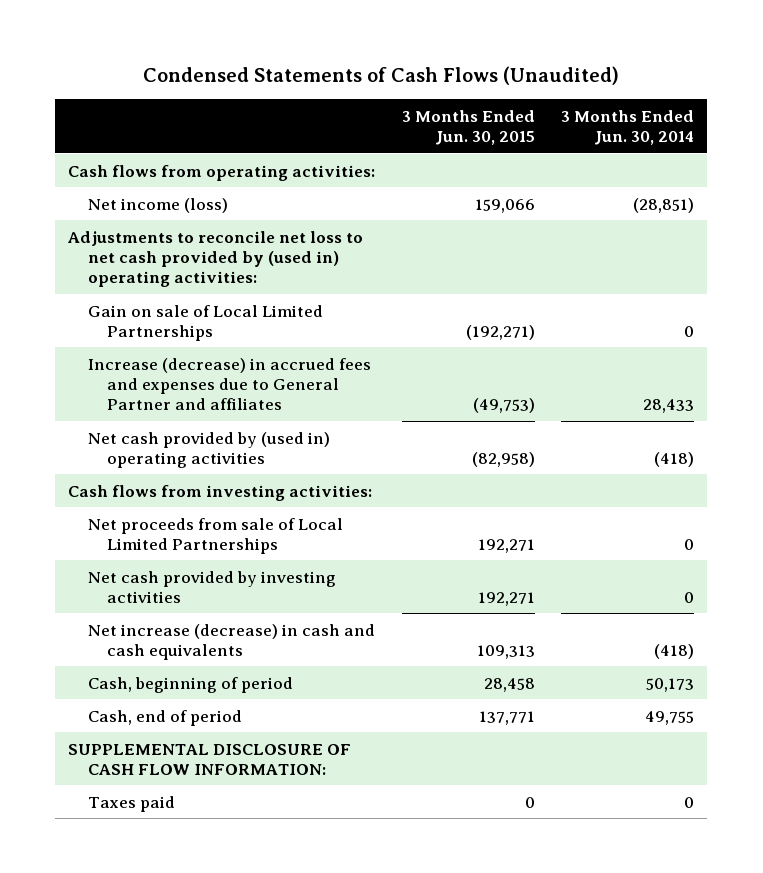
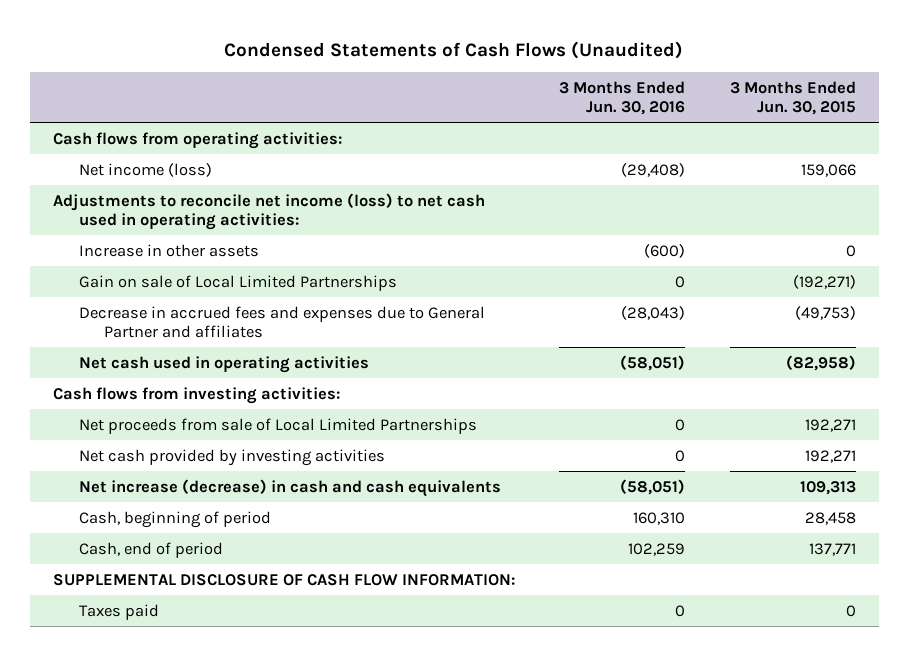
- | 3 Months Ended Jun. 30, 2015 | 3 Months Ended Jun. 30, 2014
+ | 3 Months Ended Jun. 30, 2016 | 3 Months Ended Jun. 30, 2015
- Adjustments to reconcile net loss to net cash provided by (used in) operating activities:
+ Adjustments to reconcile net income (loss) to net cash used in operating activities:
+ Increase in other assets | (600) | 0
- Increase (decrease) in accrued fees and expenses due to General Partner and affiliates | (49,753) | 28,433
- Net cash provided by (used in) operating activities | (82,958) | (418)
+ Decrease in accrued fees and expenses due to General Partner and affiliates | (28,043) | (49,753)
+ Net cash used in operating activities | (58,051) | (82,958)

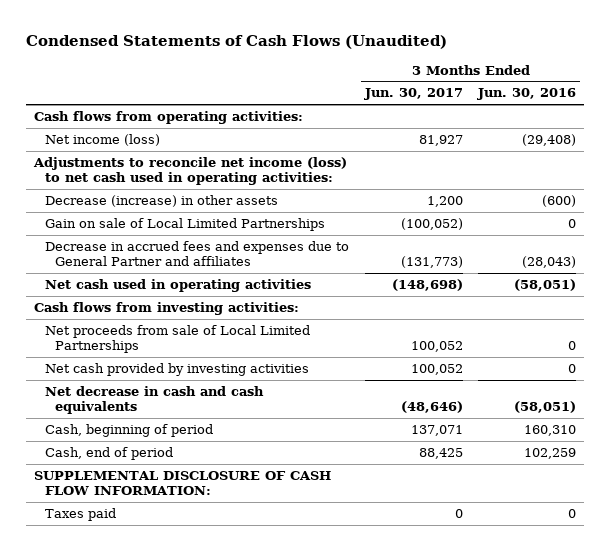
- | 3 Months Ended Jun. 30, 2016 | 3 Months Ended Jun. 30, 2015
+ | 3 Months Ended Jun. 30, 2017 | 3 Months Ended Jun. 30, 2016
- Increase in other assets | (600) | 0
+ Decrease (increase) in other assets | 1,200 | (600)
- Net increase (decrease) in cash and cash equivalents | (58,051) | 109,313
+ Net decrease in cash and cash equivalents | (48,646) | (58,051)

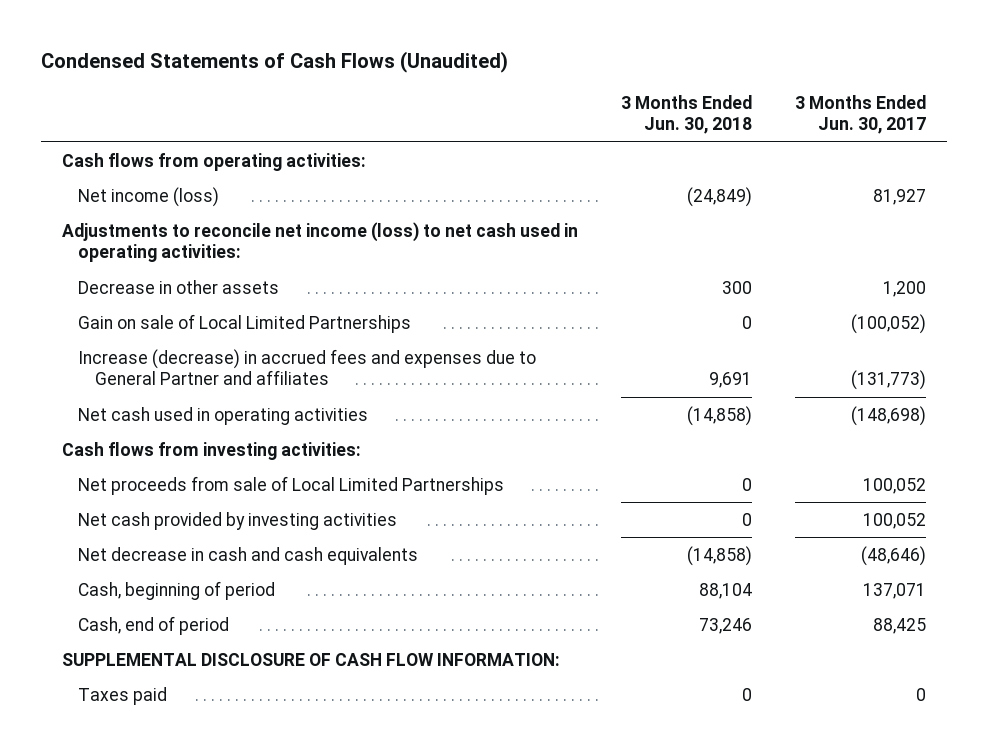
- | 3 Months Ended Jun. 30, 2017 | 3 Months Ended Jun. 30, 2016
+ | 3 Months Ended Jun. 30, 2018 | 3 Months Ended Jun. 30, 2017
- Decrease (increase) in other assets | 1,200 | (600)
+ Decrease in other assets | 300 | 1,200
- Decrease in accrued fees and expenses due to General Partner and affiliates | (131,773) | (28,043)
+ Increase (decrease) in accrued fees and expenses due to General Partner and affiliates | 9,691 | (131,773)

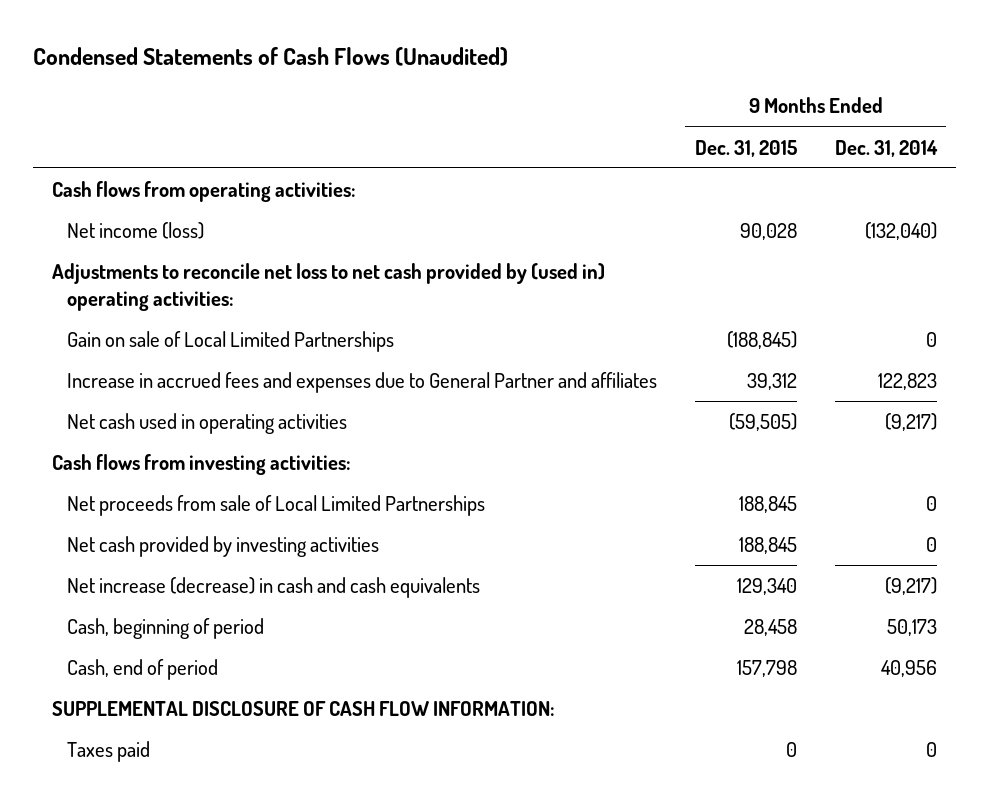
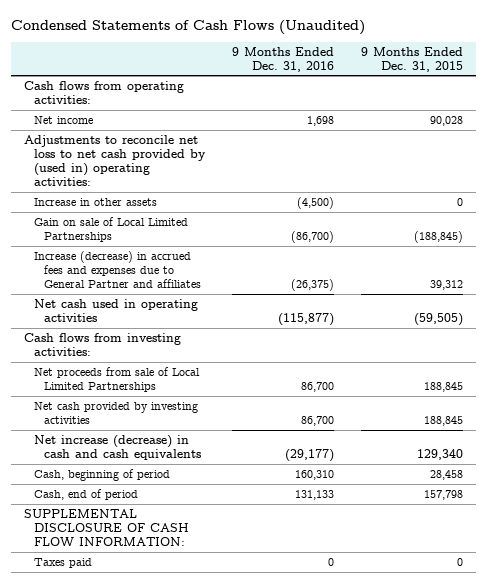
- | 9 Months Ended Dec. 31, 2015 | 9 Months Ended Dec. 31, 2014
+ | 9 Months Ended Dec. 31, 2016 | 9 Months Ended Dec. 31, 2015
- Net income (loss) | 90,028 | (132,040)
+ Net income | 1,698 | 90,028
+ Increase in other assets | (4,500) | 0
- Increase in accrued fees and expenses due to General Partner and affiliates | 39,312 | 122,823
+ Increase (decrease) in accrued fees and expenses due to General Partner and affiliates | (26,375) | 39,312

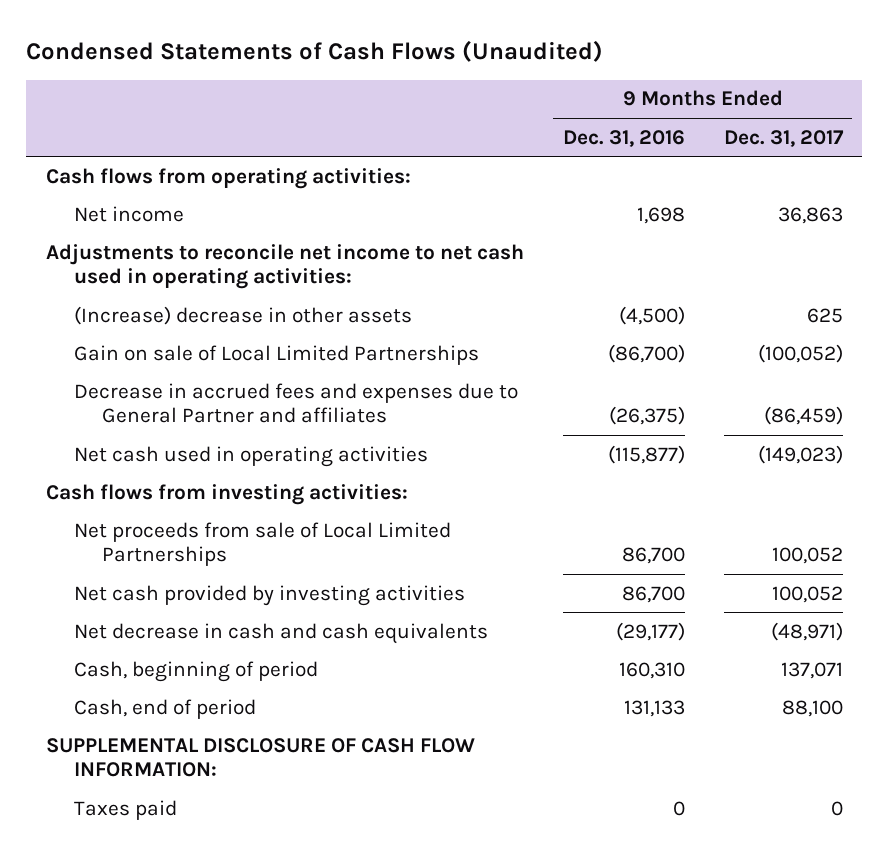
- | 9 Months Ended Dec. 31, 2016 | 9 Months Ended Dec. 31, 2015
+ | 9 Months Ended Dec. 31, 2016 | 9 Months Ended Dec. 31, 2017
- Adjustments to reconcile net loss to net cash provided by (used in) operating activities:
- Increase in other assets | (4,500) | 0
+ Adjustments to reconcile net income to net cash used in operating activities:
+ (Increase) decrease in other assets | (4,500) | 625
- Increase (decrease) in accrued fees and expenses due to General Partner and affiliates | (26,375) | 39,312
+ Decrease in accrued fees and expenses due to General Partner and affiliates | (26,375) | (86,459)
- Net increase (decrease) in cash and cash equivalents | (29,177) | 129,340
+ Net decrease in cash and cash equivalents | (29,177) | (48,971)

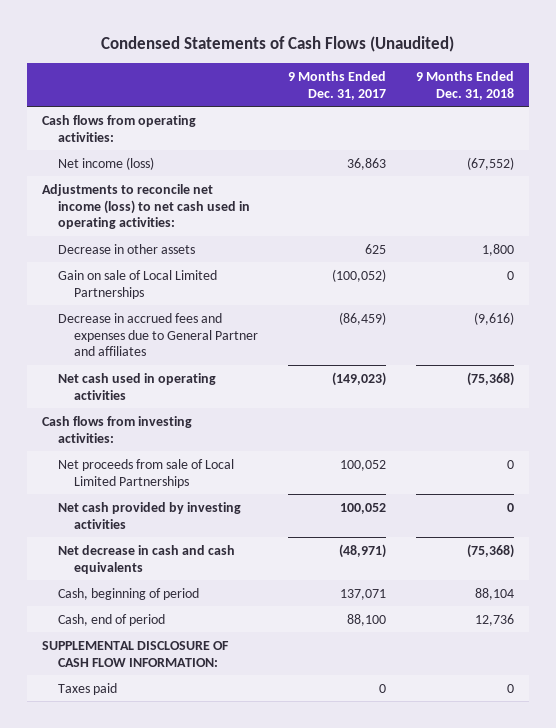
- | 9 Months Ended Dec. 31, 2016 | 9 Months Ended Dec. 31, 2017
+ | 9 Months Ended Dec. 31, 2017 | 9 Months Ended Dec. 31, 2018
- Net income | 1,698 | 36,863
- Adjustments to reconcile net income to net cash used in operating activities:
- (Increase) decrease in other assets | (4,500) | 625
+ Net income (loss) | 36,863 | (67,552)
+ Adjustments to reconcile net income (loss) to net cash used in operating activities:
+ Decrease in other assets | 625 | 1,800

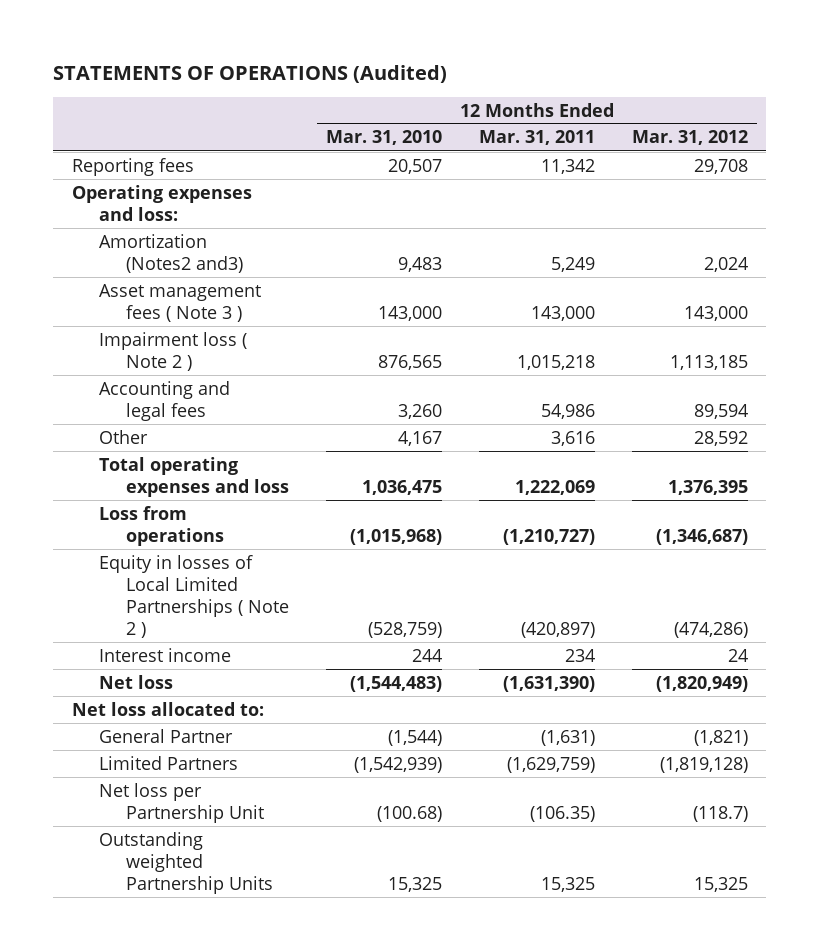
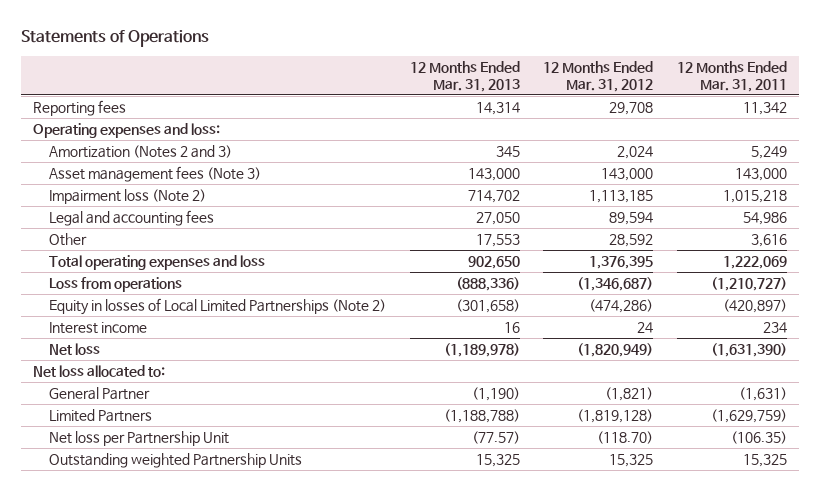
- STATEMENTS OF OPERATIONS (Audited)
+ Statements of Operations
- | 12 Months Ended Mar. 31, 2010 | 12 Months Ended Mar. 31, 2011 | 12 Months Ended Mar. 31, 2012
+ | 12 Months Ended Mar. 31, 2013 | 12 Months Ended Mar. 31, 2012 | 12 Months Ended Mar. 31, 2011
- Amortization (Notes2 and3) | 9,483 | 5,249 | 2,024
- Asset management fees ( Note 3 ) | 143,000 | 143,000 | 143,000
- Impairment loss ( Note 2 ) | 876,565 | 1,015,218 | 1,113,185
- Accounting and legal fees | 3,260 | 54,986 | 89,594
+ Amortization (Notes 2 and 3) | 345 | 2,024 | 5,249
+ Asset management fees (Note 3) | 143,000 | 143,000 | 143,000
+ Impairment loss (Note 2) | 714,702 | 1,113,185 | 1,015,218
+ Legal and accounting fees | 27,050 | 89,594 | 54,986
- Equity in losses of Local Limited Partnerships ( Note 2 ) | (528,759) | (420,897) | (474,286)
+ Equity in losses of Local Limited Partnerships (Note 2) | (301,658) | (474,286) | (420,897)
- Net loss per Partnership Unit | (100.68) | (106.35) | (118.7)
+ Net loss per Partnership Unit | (77.57) | (118.70) | (106.35)

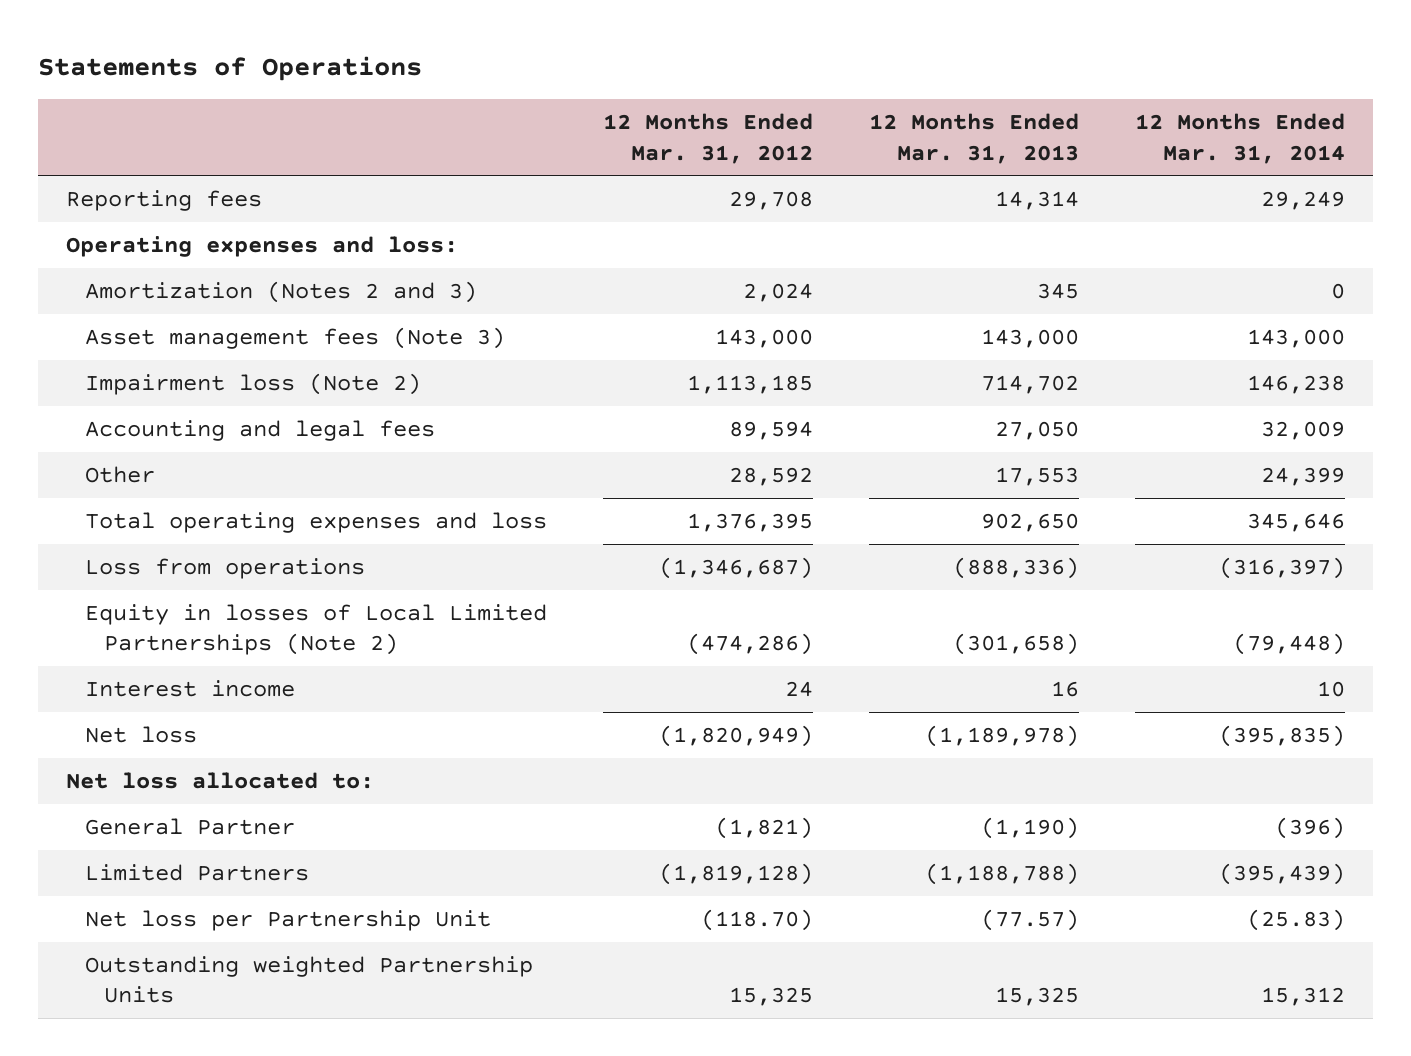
- | 12 Months Ended Mar. 31, 2013 | 12 Months Ended Mar. 31, 2012 | 12 Months Ended Mar. 31, 2011
+ | 12 Months Ended Mar. 31, 2012 | 12 Months Ended Mar. 31, 2013 | 12 Months Ended Mar. 31, 2014
- Legal and accounting fees | 27,050 | 89,594 | 54,986
+ Accounting and legal fees | 89,594 | 27,050 | 32,009

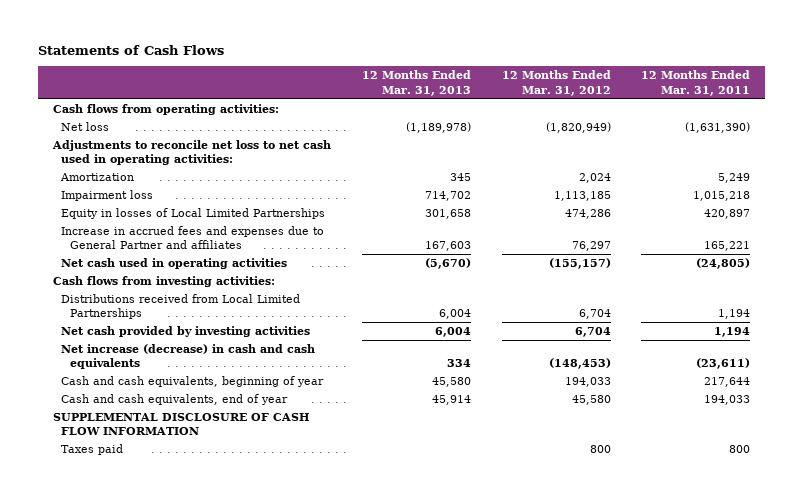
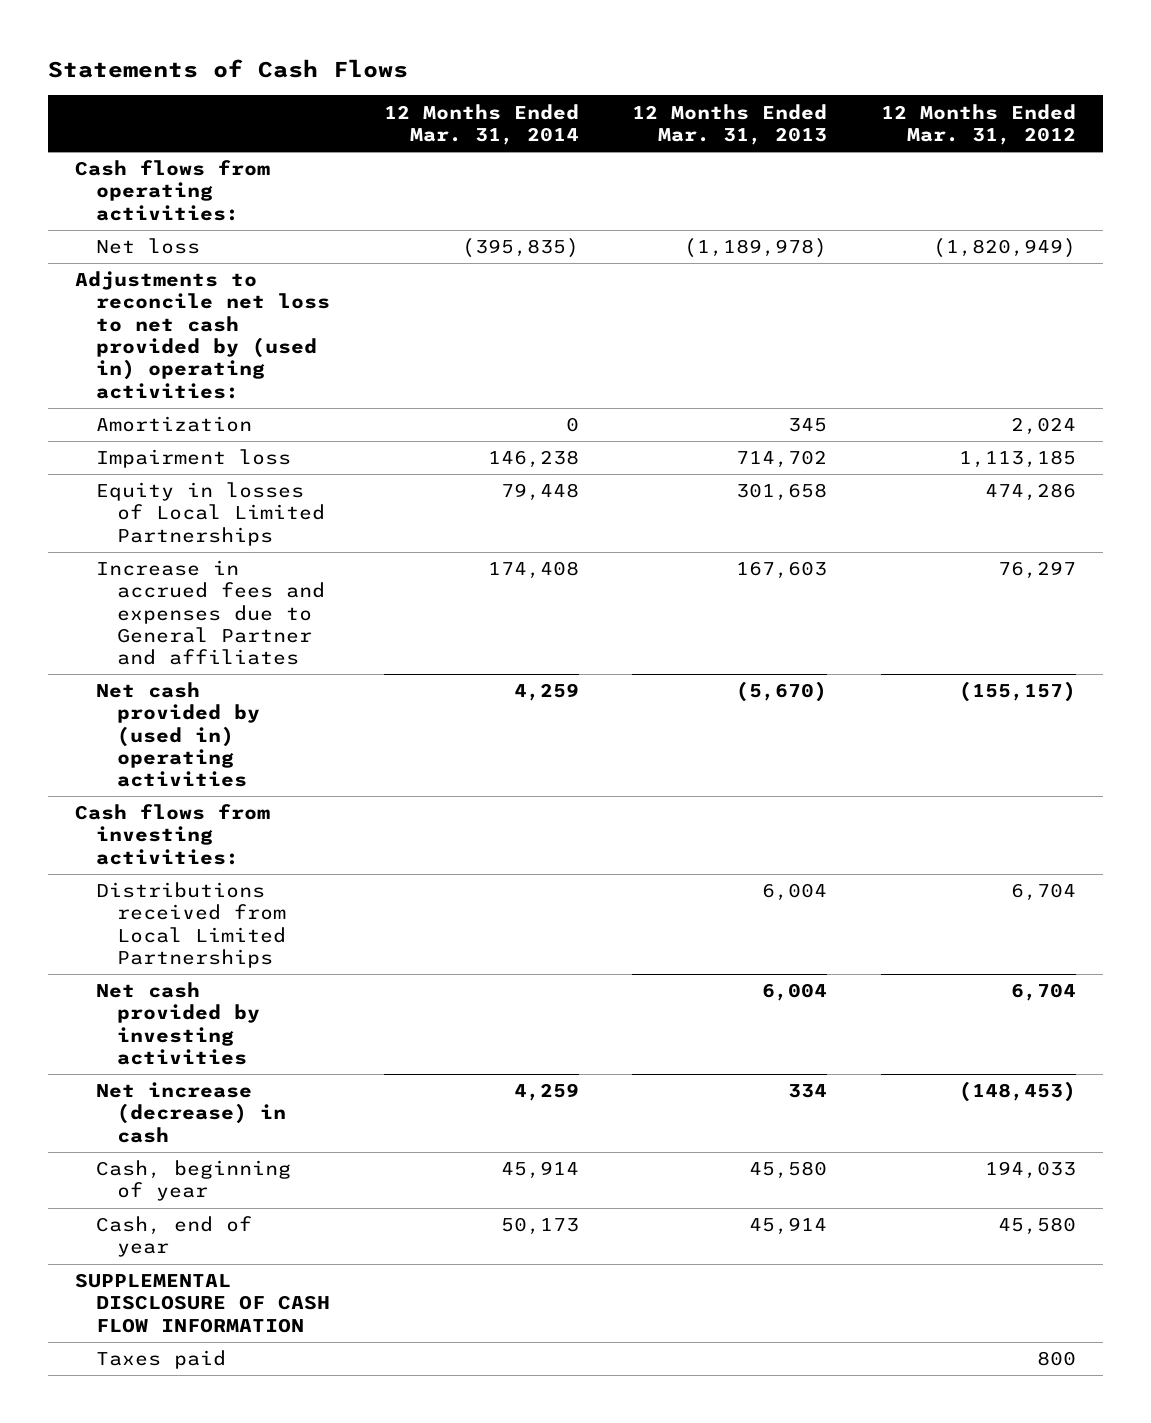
- | 12 Months Ended Mar. 31, 2013 | 12 Months Ended Mar. 31, 2012 | 12 Months Ended Mar. 31, 2011
+ | 12 Months Ended Mar. 31, 2014 | 12 Months Ended Mar. 31, 2013 | 12 Months Ended Mar. 31, 2012
- Adjustments to reconcile net loss to net cash used in operating activities:
+ Adjustments to reconcile net loss to net cash provided by (used in) operating activities:
- Net cash used in operating activities | (5,670) | (155,157) | (24,805)
+ Net cash provided by (used in) operating activities | 4,259 | (5,670) | (155,157)
- Net increase (decrease) in cash and cash equivalents | 334 | (148,453) | (23,611)
- Cash and cash equivalents, beginning of year | 45,580 | 194,033 | 217,644
- Cash and cash equivalents, end of year | 45,914 | 45,580 | 194,033
+ Net increase (decrease) in cash | 4,259 | 334 | (148,453)
+ Cash, beginning of year | 45,914 | 45,580 | 194,033
+ Cash, end of year | 50,173 | 45,914 | 45,580

